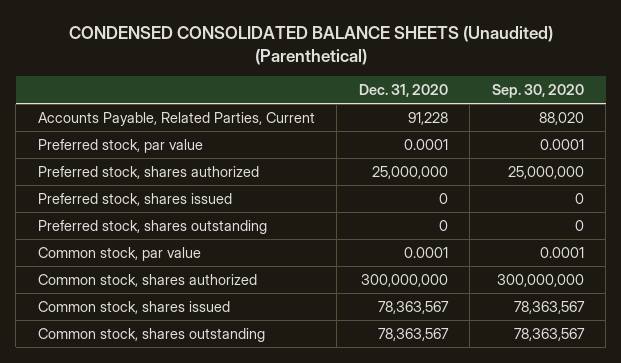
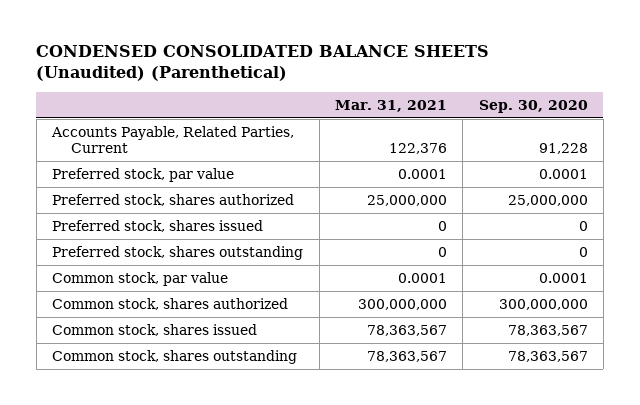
- | Dec. 31, 2020 | Sep. 30, 2020
+ | Mar. 31, 2021 | Sep. 30, 2020
- Accounts Payable, Related Parties, Current | 91,228 | 88,020
+ Accounts Payable, Related Parties, Current | 122,376 | 91,228

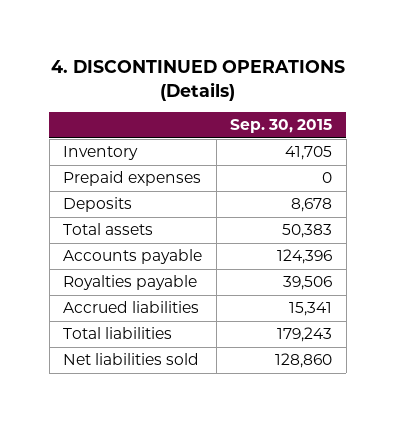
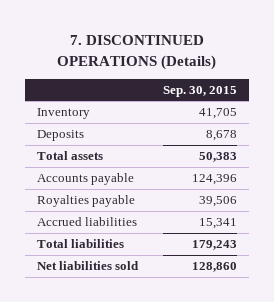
- 4. DISCONTINUED OPERATIONS (Details)
+ 7. DISCONTINUED OPERATIONS (Details)
- Prepaid expenses | 0

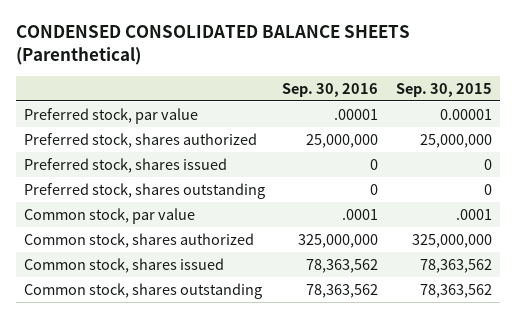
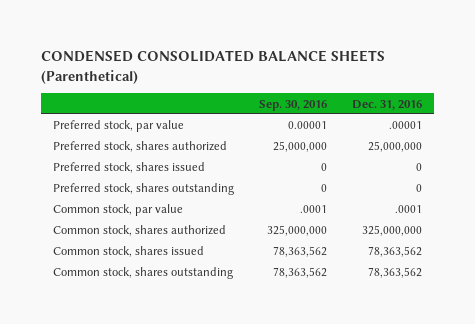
- | Sep. 30, 2016 | Sep. 30, 2015
+ | Sep. 30, 2016 | Dec. 31, 2016
- Preferred stock, par value | .00001 | 0.00001
+ Preferred stock, par value | 0.00001 | .00001

